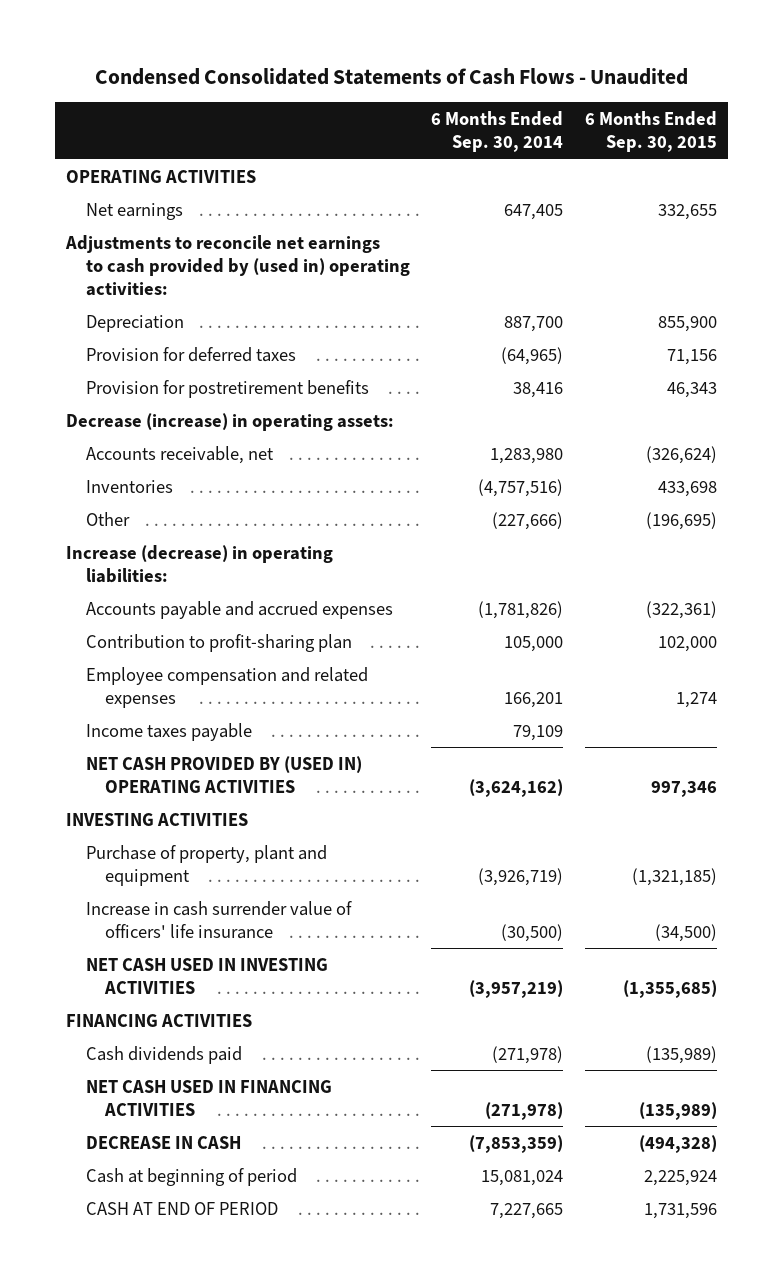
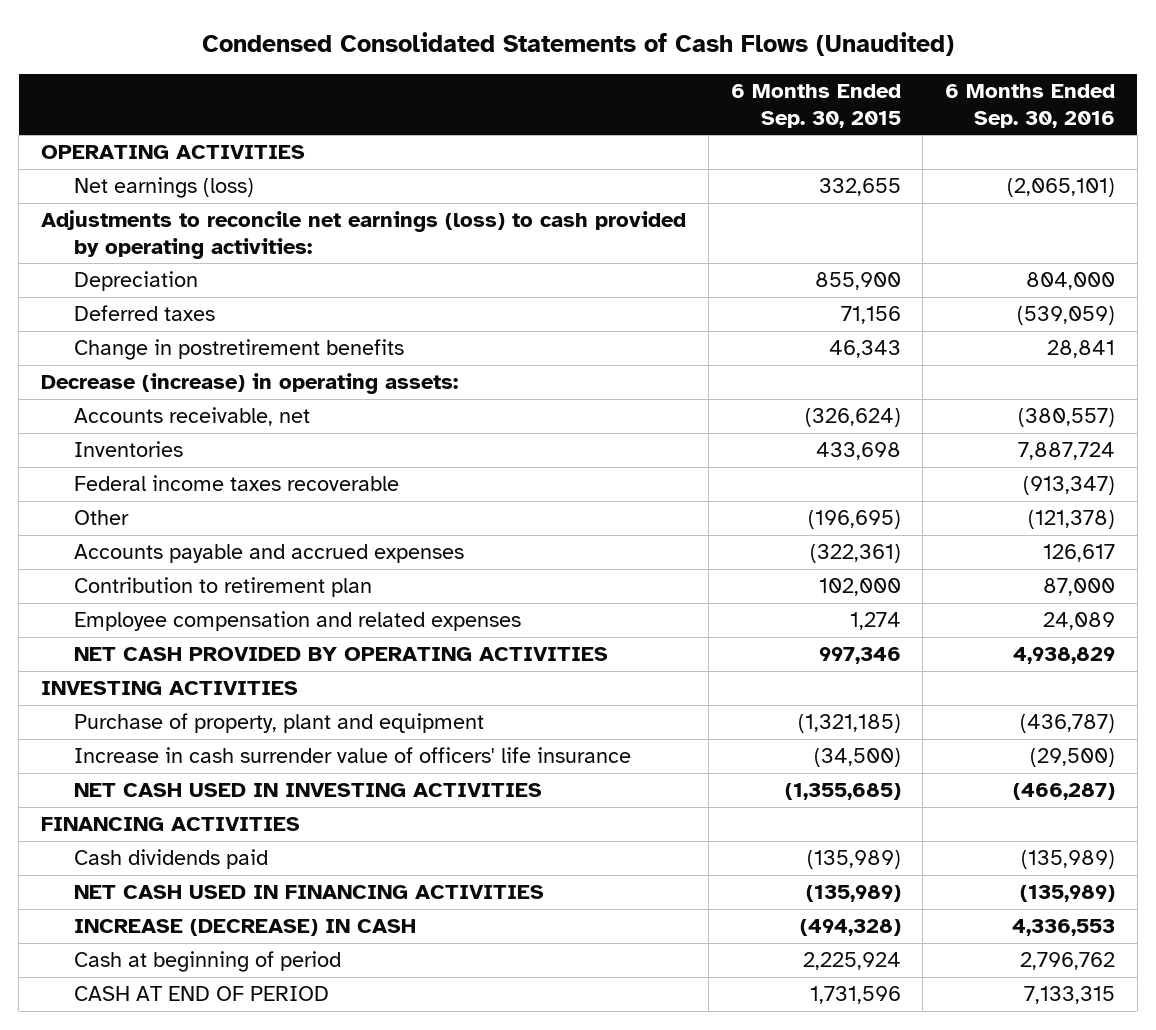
- Condensed Consolidated Statements of Cash Flows - Unaudited
+ Condensed Consolidated Statements of Cash Flows (Unaudited)
- | 6 Months Ended Sep. 30, 2014 | 6 Months Ended Sep. 30, 2015
+ | 6 Months Ended Sep. 30, 2015 | 6 Months Ended Sep. 30, 2016
- Net earnings | 647,405 | 332,655
- Adjustments to reconcile net earnings to cash provided by (used in) operating activities:
+ Net earnings (loss) | 332,655 | (2,065,101)
+ Adjustments to reconcile net earnings (loss) to cash provided by operating activities:
- Provision for deferred taxes | (64,965) | 71,156
- Provision for postretirement benefits | 38,416 | 46,343
+ Deferred taxes | 71,156 | (539,059)
+ Change in postretirement benefits | 46,343 | 28,841
+ Federal income taxes recoverable | | (913,347)
- Increase (decrease) in operating liabilities:
- Contribution to profit-sharing plan | 105,000 | 102,000
+ Contribution to retirement plan | 102,000 | 87,000
- Income taxes payable | 79,109 |
- NET CASH PROVIDED BY (USED IN) OPERATING ACTIVITIES | (3,624,162) | 997,346
+ NET CASH PROVIDED BY OPERATING ACTIVITIES | 997,346 | 4,938,829
- DECREASE IN CASH | (7,853,359) | (494,328)
+ INCREASE (DECREASE) IN CASH | (494,328) | 4,336,553

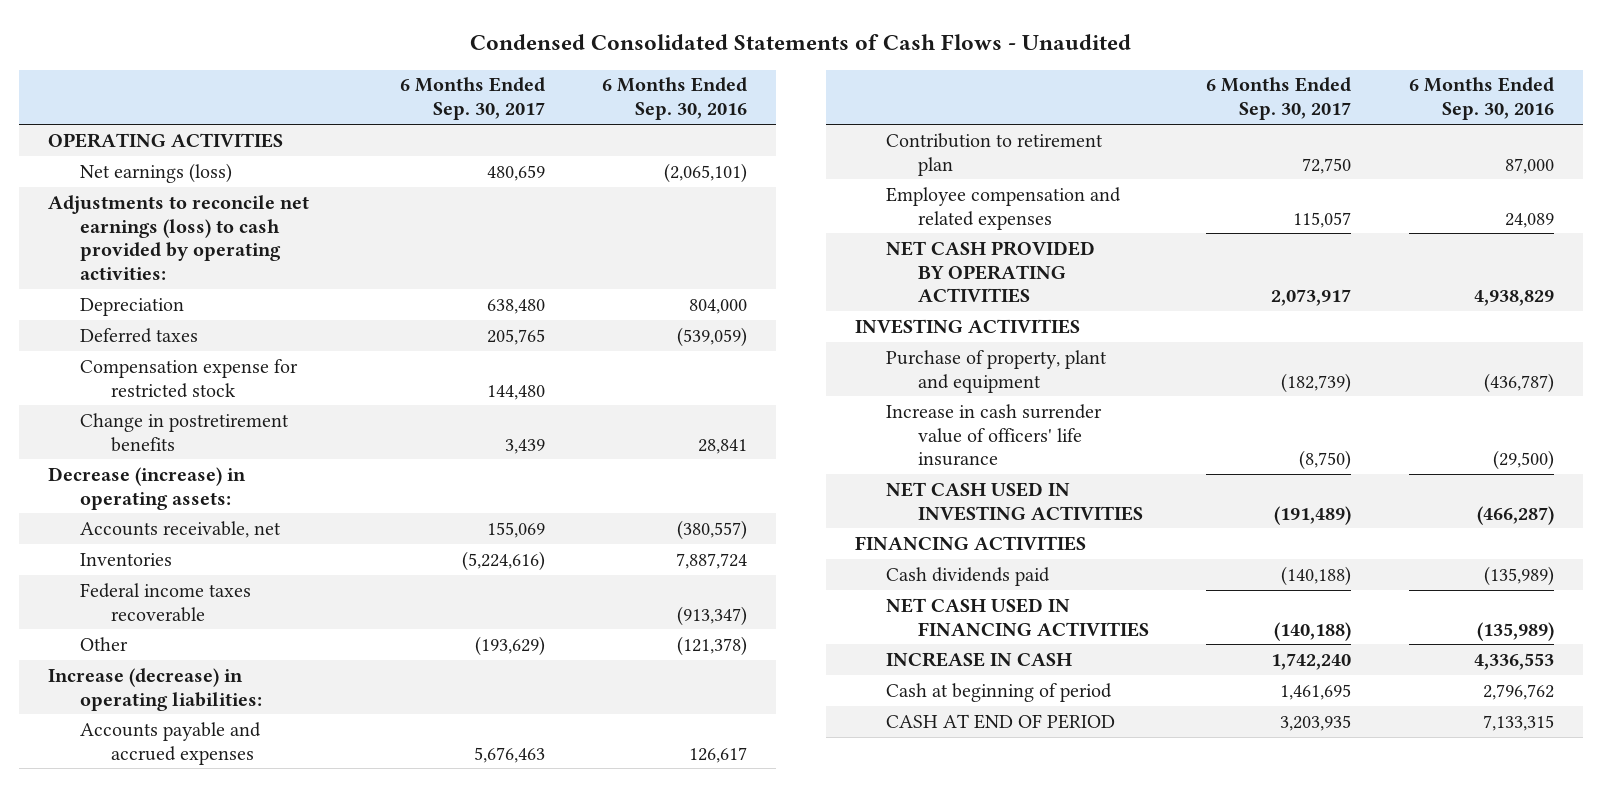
- Condensed Consolidated Statements of Cash Flows (Unaudited)
+ Condensed Consolidated Statements of Cash Flows - Unaudited
- | 6 Months Ended Sep. 30, 2015 | 6 Months Ended Sep. 30, 2016
+ | 6 Months Ended Sep. 30, 2017 | 6 Months Ended Sep. 30, 2016
+ Compensation expense for restricted stock | 144,480 |
+ Increase (decrease) in operating liabilities:
- INCREASE (DECREASE) IN CASH | (494,328) | 4,336,553
+ INCREASE IN CASH | 1,742,240 | 4,336,553

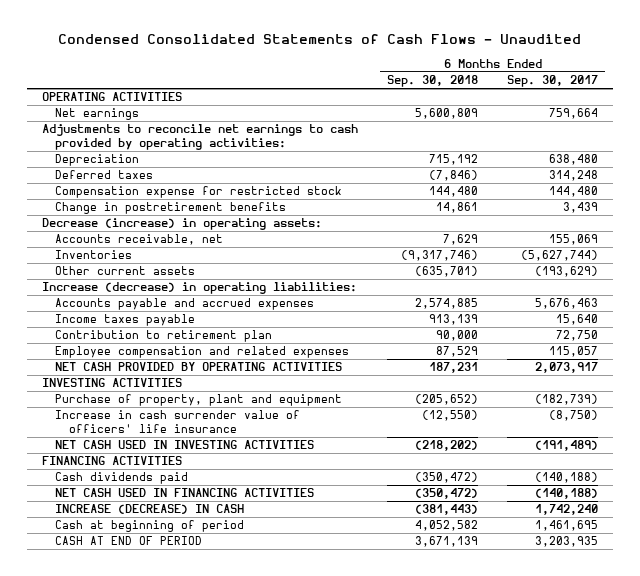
- | 6 Months Ended Sep. 30, 2017 | 6 Months Ended Sep. 30, 2016
+ | 6 Months Ended Sep. 30, 2018 | 6 Months Ended Sep. 30, 2017
- Net earnings (loss) | 480,659 | (2,065,101)
- Adjustments to reconcile net earnings (loss) to cash provided by operating activities:
+ Net earnings | 5,600,809 | 759,664
+ Adjustments to reconcile net earnings to cash provided by operating activities:
- Deferred taxes | 205,765 | (539,059)
+ Deferred taxes | (7,846) | 314,248
- Inventories | (5,224,616) | 7,887,724
- Federal income taxes recoverable | | (913,347)
- Other | (193,629) | (121,378)
+ Inventories | (9,317,746) | (5,627,744)
+ Other current assets | (635,701) | (193,629)
+ Income taxes payable | 913,139 | 15,640
- INCREASE IN CASH | 1,742,240 | 4,336,553
+ INCREASE (DECREASE) IN CASH | (381,443) | 1,742,240

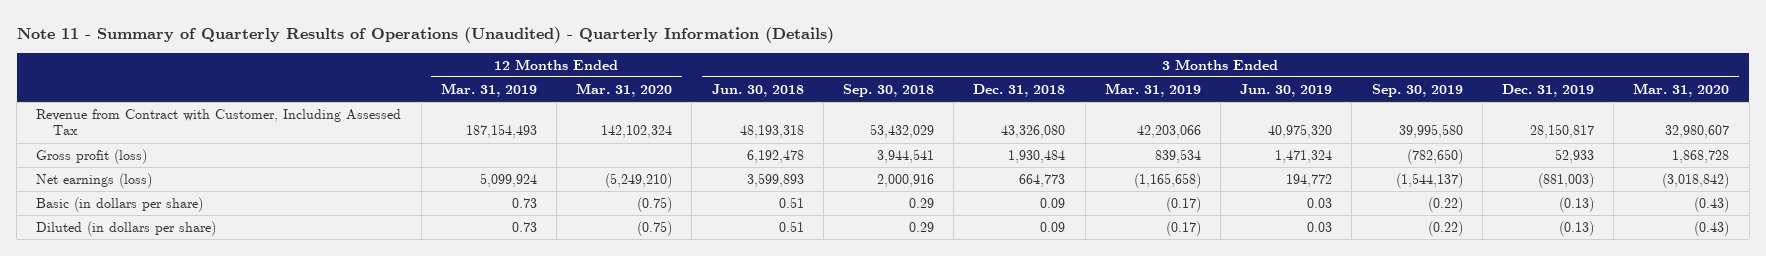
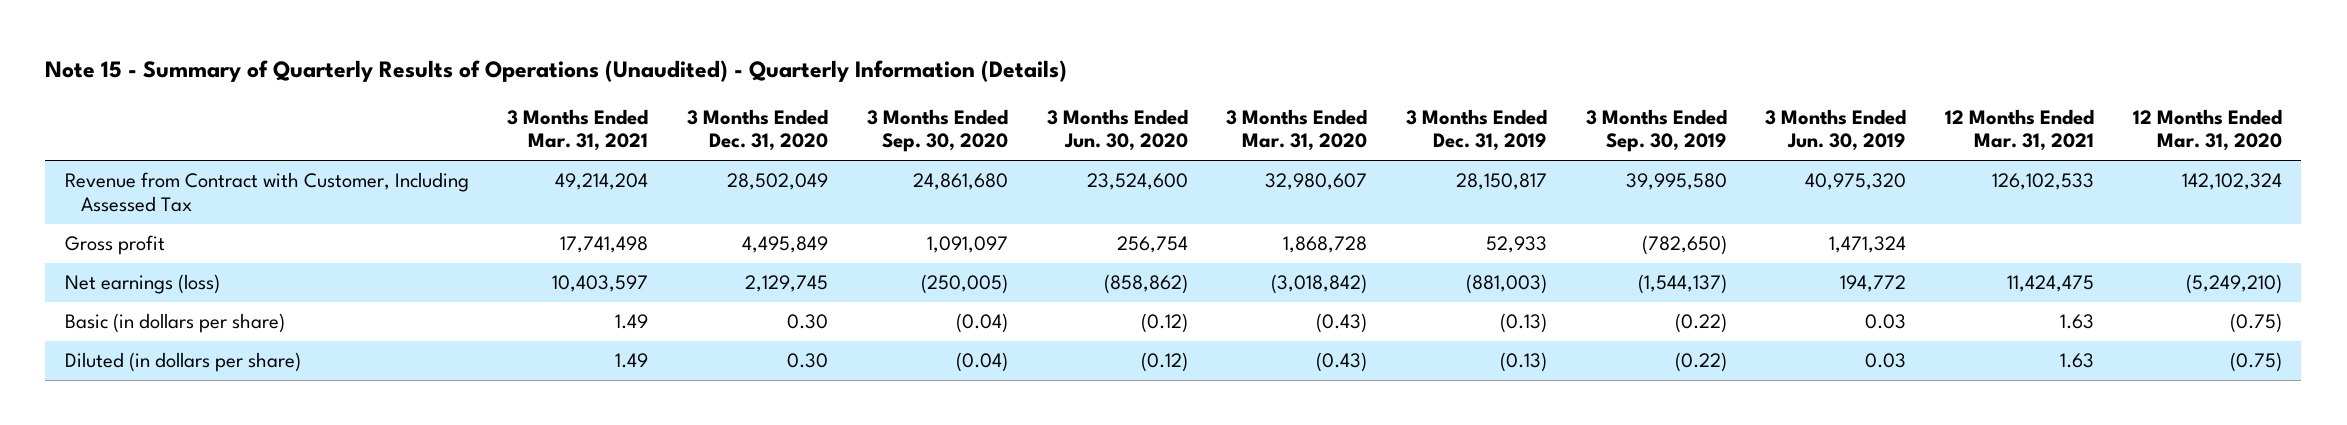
- Note 11 - Summary of Quarterly Results of Operations (Unaudited) - Quarterly Information (Details)
+ Note 15 - Summary of Quarterly Results of Operations (Unaudited) - Quarterly Information (Details)
- | 12 Months Ended Mar. 31, 2019 | 12 Months Ended Mar. 31, 2020 | 3 Months Ended Jun. 30, 2018 | 3 Months Ended Sep. 30, 2018 | 3 Months Ended Dec. 31, 2018 | 3 Months Ended Mar. 31, 2019 | 3 Months Ended Jun. 30, 2019 | 3 Months Ended Sep. 30, 2019 | 3 Months Ended Dec. 31, 2019 | 3 Months Ended Mar. 31, 2020
+ | 3 Months Ended Mar. 31, 2021 | 3 Months Ended Dec. 31, 2020 | 3 Months Ended Sep. 30, 2020 | 3 Months Ended Jun. 30, 2020 | 3 Months Ended Mar. 31, 2020 | 3 Months Ended Dec. 31, 2019 | 3 Months Ended Sep. 30, 2019 | 3 Months Ended Jun. 30, 2019 | 12 Months Ended Mar. 31, 2021 | 12 Months Ended Mar. 31, 2020
- Gross profit (loss) | | | 6,192,478 | 3,944,541 | 1,930,484 | 839,534 | 1,471,324 | (782,650) | 52,933 | 1,868,728
+ Gross profit | 17,741,498 | 4,495,849 | 1,091,097 | 256,754 | 1,868,728 | 52,933 | (782,650) | 1,471,324 | |

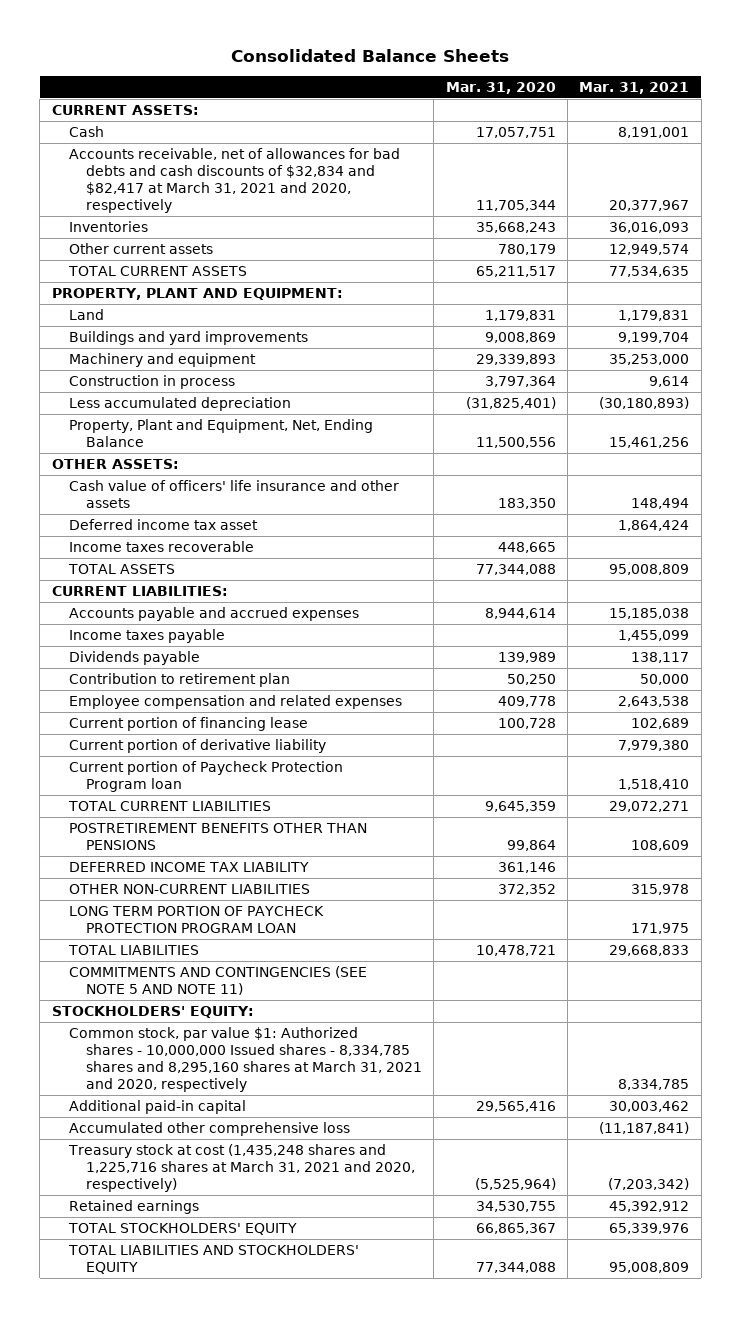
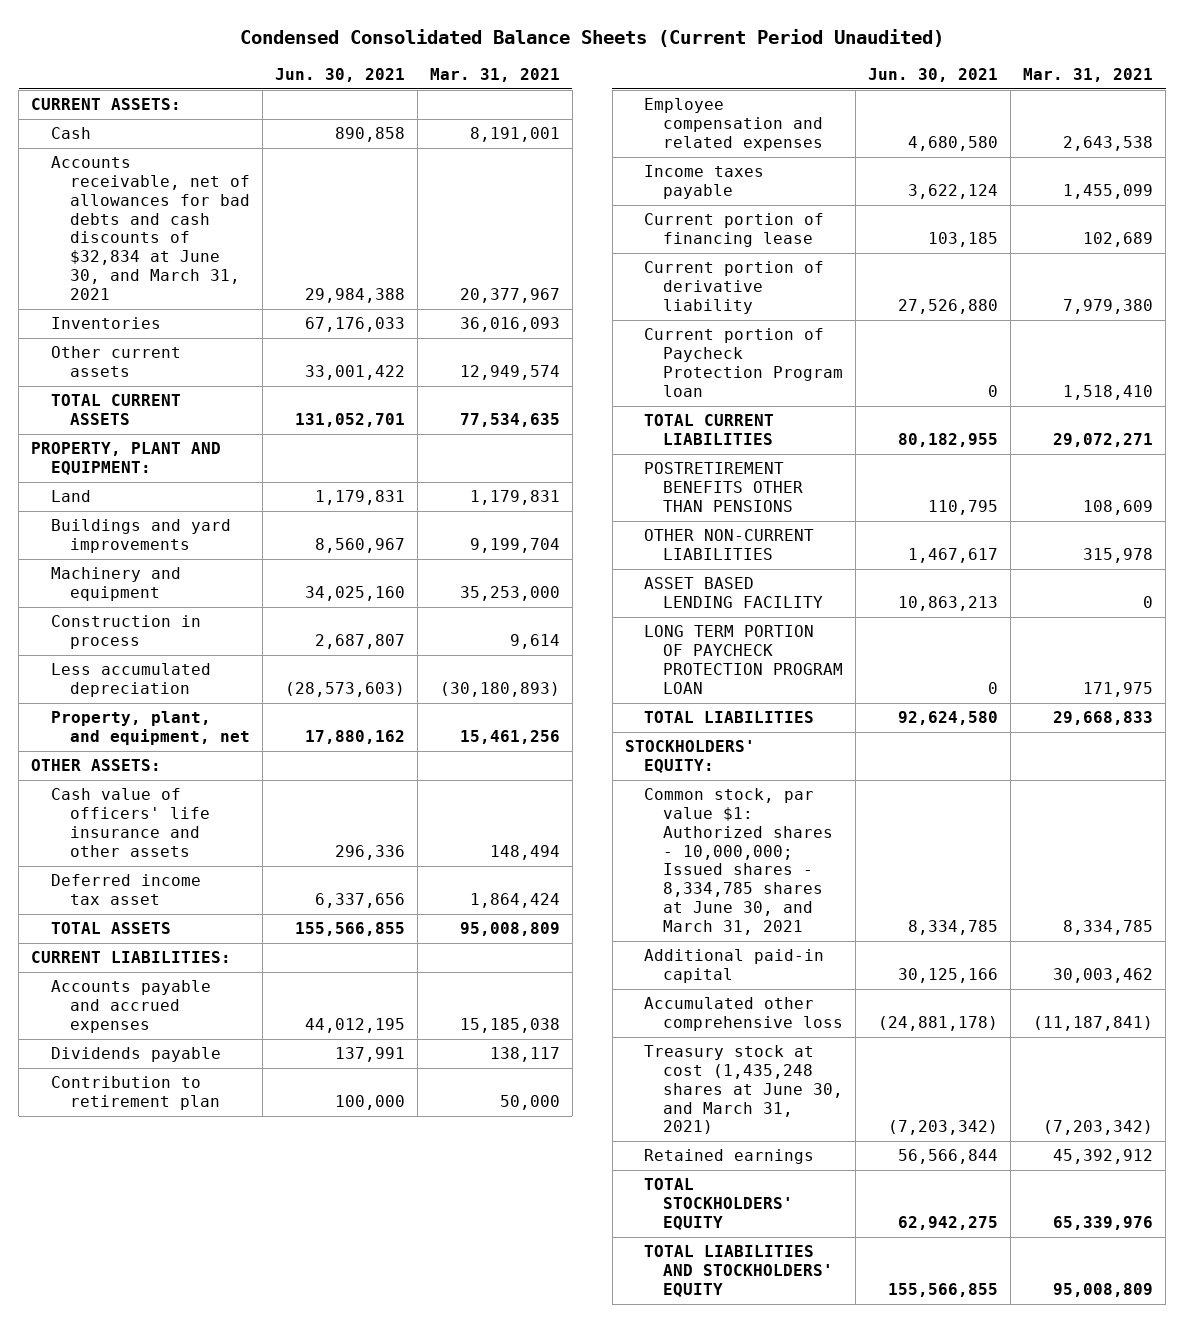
- Consolidated Balance Sheets
+ Condensed Consolidated Balance Sheets (Current Period Unaudited)
- | Mar. 31, 2020 | Mar. 31, 2021
+ | Jun. 30, 2021 | Mar. 31, 2021
- Accounts receivable, net of allowances for bad debts and cash discounts of $32,834 and $82,417 at March 31, 2021 and 2020, respectively | 11,705,344 | 20,377,967
+ Accounts receivable, net of allowances for bad debts and cash discounts of $32,834 at June 30, and March 31, 2021 | 29,984,388 | 20,377,967
- Property, Plant and Equipment, Net, Ending Balance | 11,500,556 | 15,461,256
+ Property, plant, and equipment, net | 17,880,162 | 15,461,256
- Income taxes recoverable | 448,665 |
moved down: Income taxes payable | 3,622,124 | 1,455,099
- DEFERRED INCOME TAX LIABILITY | 361,146 |
+ ASSET BASED LENDING FACILITY | 10,863,213 | 0
- COMMITMENTS AND CONTINGENCIES (SEE NOTE 5 AND NOTE 11)
- Common stock, par value $1: Authorized shares - 10,000,000 Issued shares - 8,334,785 shares and 8,295,160 shares at March 31, 2021 and 2020, respectively | | 8,334,785
+ Common stock, par value $1: Authorized shares - 10,000,000; Issued shares - 8,334,785 shares at June 30, and March 31, 2021 | 8,334,785 | 8,334,785
- Treasury stock at cost (1,435,248 shares and 1,225,716 shares at March 31, 2021 and 2020, respectively) | (5,525,964) | (7,203,342)
+ Treasury stock at cost (1,435,248 shares at June 30, and March 31, 2021) | (7,203,342) | (7,203,342)

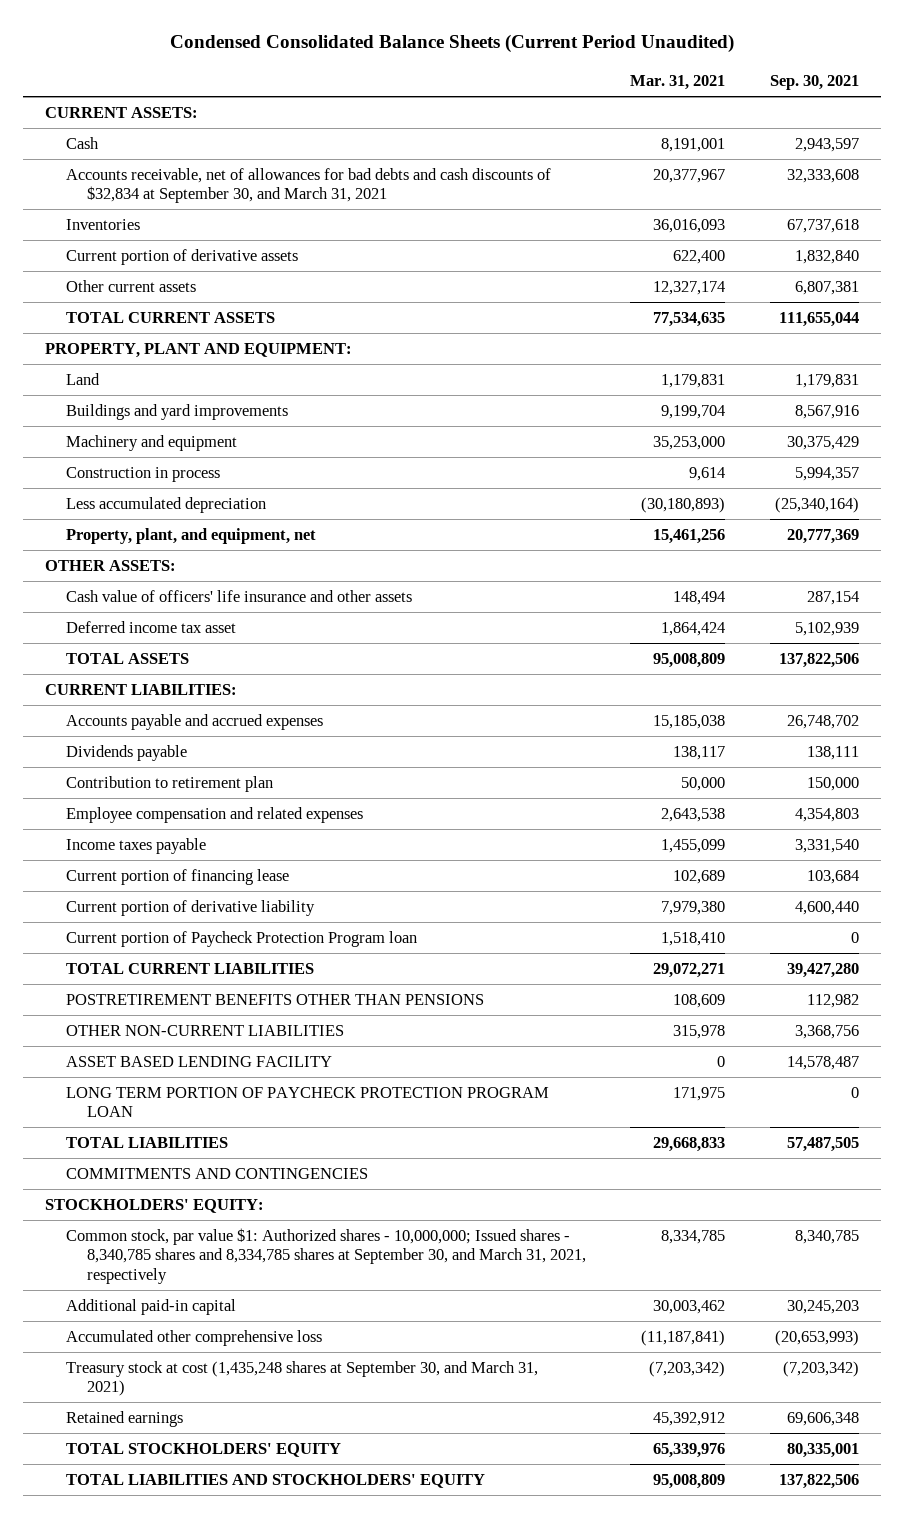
- | Jun. 30, 2021 | Mar. 31, 2021
+ | Mar. 31, 2021 | Sep. 30, 2021
- Accounts receivable, net of allowances for bad debts and cash discounts of $32,834 at June 30, and March 31, 2021 | 29,984,388 | 20,377,967
+ Accounts receivable, net of allowances for bad debts and cash discounts of $32,834 at September 30, and March 31, 2021 | 20,377,967 | 32,333,608
- Other current assets | 33,001,422 | 12,949,574
+ Current portion of derivative assets | 622,400 | 1,832,840
+ Other current assets | 12,327,174 | 6,807,381
+ COMMITMENTS AND CONTINGENCIES
- Common stock, par value $1: Authorized shares - 10,000,000; Issued shares - 8,334,785 shares at June 30, and March 31, 2021 | 8,334,785 | 8,334,785
+ Common stock, par value $1: Authorized shares - 10,000,000; Issued shares - 8,340,785 shares and 8,334,785 shares at September 30, and March 31, 2021, respectively | 8,334,785 | 8,340,785
- Treasury stock at cost (1,435,248 shares at June 30, and March 31, 2021) | (7,203,342) | (7,203,342)
+ Treasury stock at cost (1,435,248 shares at September 30, and March 31, 2021) | (7,203,342) | (7,203,342)

